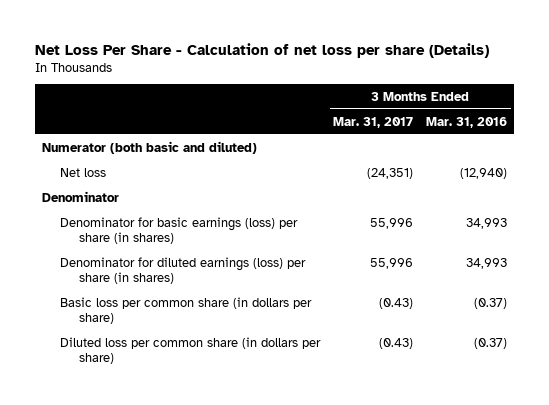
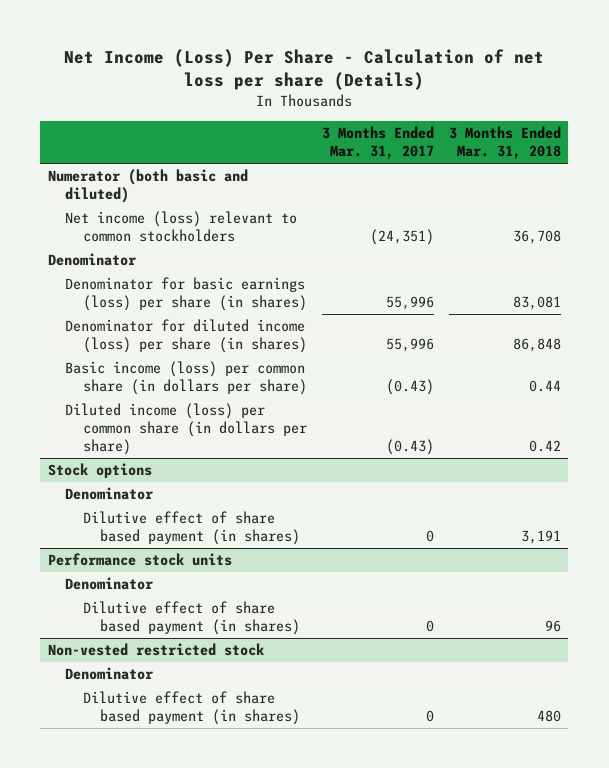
- Net Loss Per Share - Calculation of net loss per share (Details)
+ Net Income (Loss) Per Share - Calculation of net loss per share (Details)
- | 3 Months Ended Mar. 31, 2017 | 3 Months Ended Mar. 31, 2016
+ | 3 Months Ended Mar. 31, 2017 | 3 Months Ended Mar. 31, 2018
- Net loss | (24,351) | (12,940)
+ Net income (loss) relevant to common stockholders | (24,351) | 36,708
- Denominator for diluted earnings (loss) per share (in shares) | 55,996 | 34,993
- Basic loss per common share (in dollars per share) | (0.43) | (0.37)
- Diluted loss per common share (in dollars per share) | (0.43) | (0.37)
+ Denominator for diluted income (loss) per share (in shares) | 55,996 | 86,848
+ Basic income (loss) per common share (in dollars per share) | (0.43) | 0.44
+ Diluted income (loss) per common share (in dollars per share) | (0.43) | 0.42
+ Stock options
+ Denominator
+ Dilutive effect of share based payment (in shares) | 0 | 3,191
+ Performance stock units
+ Denominator
+ Dilutive effect of share based payment (in shares) | 0 | 96
+ Non-vested restricted stock
+ Denominator
+ Dilutive effect of share based payment (in shares) | 0 | 480

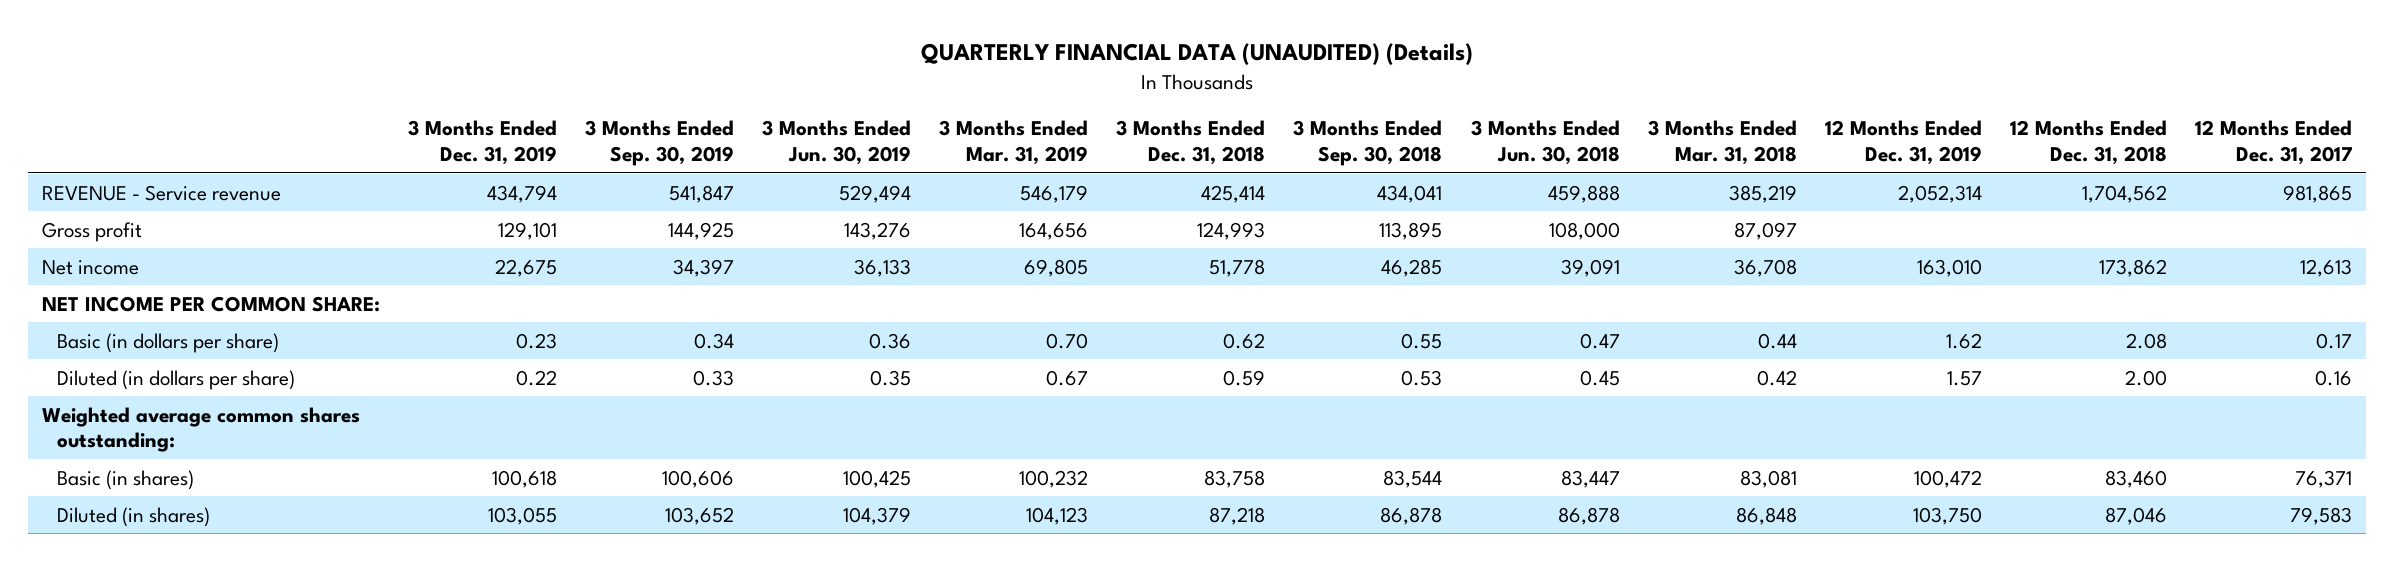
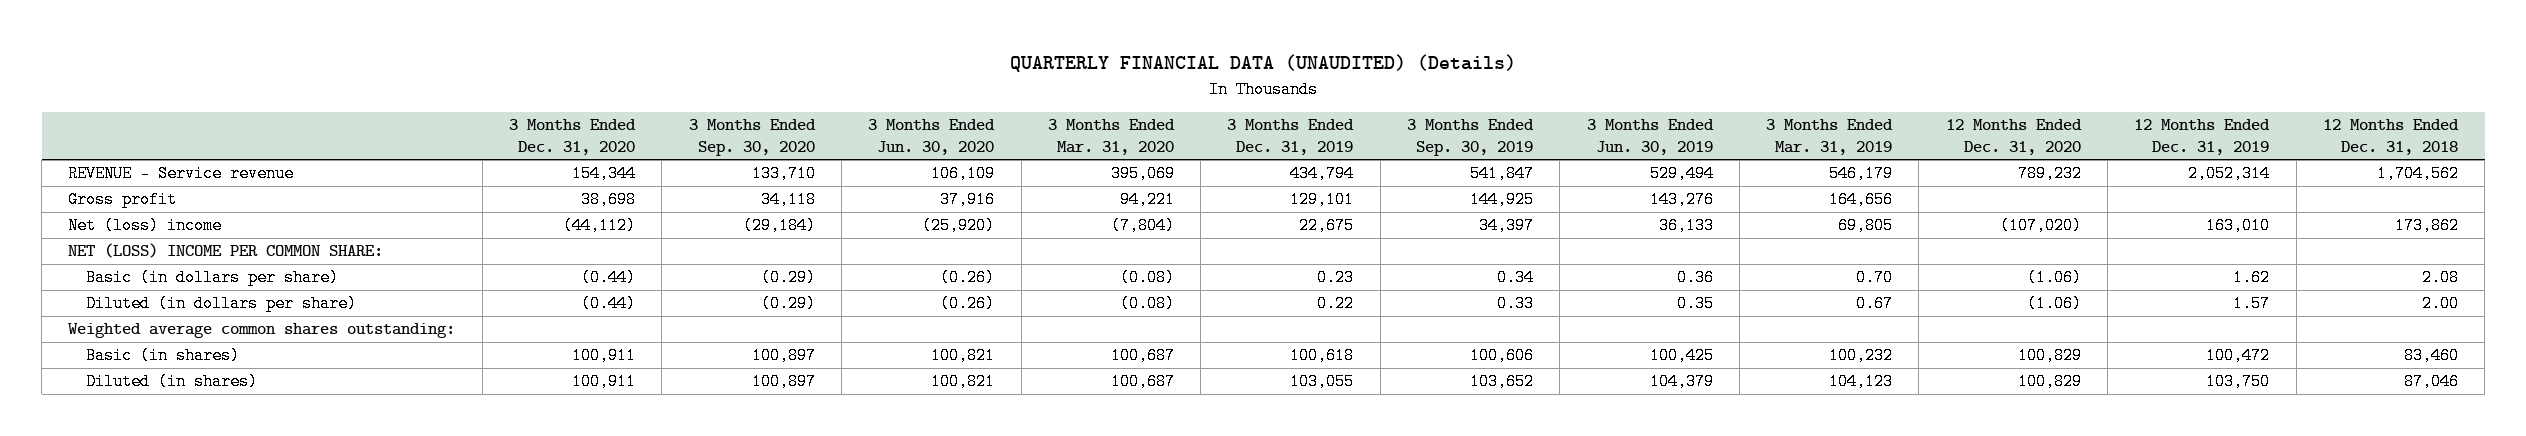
- | 3 Months Ended Dec. 31, 2019 | 3 Months Ended Sep. 30, 2019 | 3 Months Ended Jun. 30, 2019 | 3 Months Ended Mar. 31, 2019 | 3 Months Ended Dec. 31, 2018 | 3 Months Ended Sep. 30, 2018 | 3 Months Ended Jun. 30, 2018 | 3 Months Ended Mar. 31, 2018 | 12 Months Ended Dec. 31, 2019 | 12 Months Ended Dec. 31, 2018 | 12 Months Ended Dec. 31, 2017
+ | 3 Months Ended Dec. 31, 2020 | 3 Months Ended Sep. 30, 2020 | 3 Months Ended Jun. 30, 2020 | 3 Months Ended Mar. 31, 2020 | 3 Months Ended Dec. 31, 2019 | 3 Months Ended Sep. 30, 2019 | 3 Months Ended Jun. 30, 2019 | 3 Months Ended Mar. 31, 2019 | 12 Months Ended Dec. 31, 2020 | 12 Months Ended Dec. 31, 2019 | 12 Months Ended Dec. 31, 2018
- Net income | 22,675 | 34,397 | 36,133 | 69,805 | 51,778 | 46,285 | 39,091 | 36,708 | 163,010 | 173,862 | 12,613
- NET INCOME PER COMMON SHARE:
+ Net (loss) income | (44,112) | (29,184) | (25,920) | (7,804) | 22,675 | 34,397 | 36,133 | 69,805 | (107,020) | 163,010 | 173,862
+ NET (LOSS) INCOME PER COMMON SHARE:

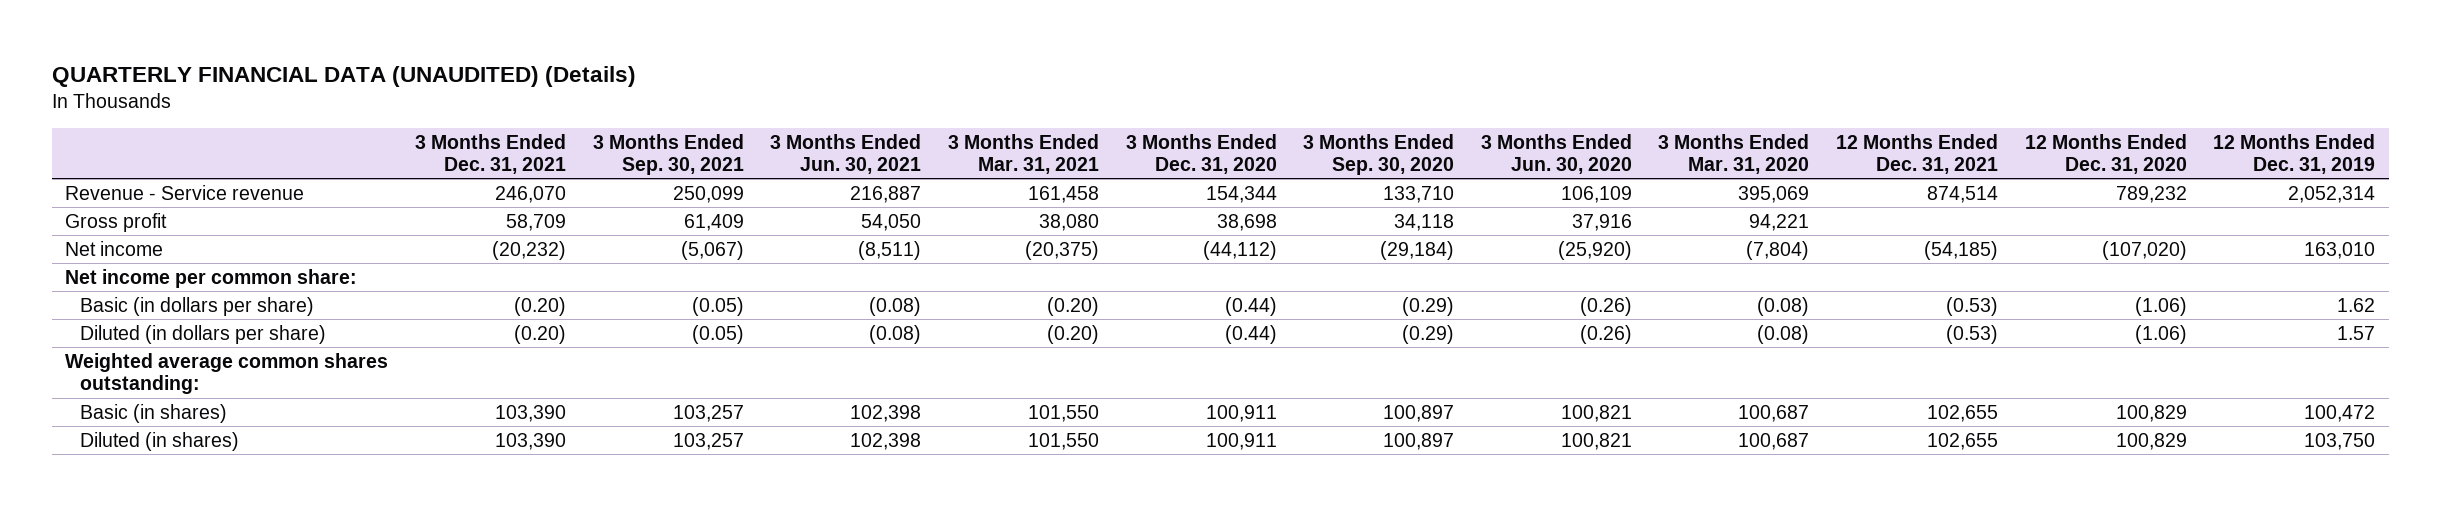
- | 3 Months Ended Dec. 31, 2020 | 3 Months Ended Sep. 30, 2020 | 3 Months Ended Jun. 30, 2020 | 3 Months Ended Mar. 31, 2020 | 3 Months Ended Dec. 31, 2019 | 3 Months Ended Sep. 30, 2019 | 3 Months Ended Jun. 30, 2019 | 3 Months Ended Mar. 31, 2019 | 12 Months Ended Dec. 31, 2020 | 12 Months Ended Dec. 31, 2019 | 12 Months Ended Dec. 31, 2018
+ | 3 Months Ended Dec. 31, 2021 | 3 Months Ended Sep. 30, 2021 | 3 Months Ended Jun. 30, 2021 | 3 Months Ended Mar. 31, 2021 | 3 Months Ended Dec. 31, 2020 | 3 Months Ended Sep. 30, 2020 | 3 Months Ended Jun. 30, 2020 | 3 Months Ended Mar. 31, 2020 | 12 Months Ended Dec. 31, 2021 | 12 Months Ended Dec. 31, 2020 | 12 Months Ended Dec. 31, 2019
- REVENUE - Service revenue | 154,344 | 133,710 | 106,109 | 395,069 | 434,794 | 541,847 | 529,494 | 546,179 | 789,232 | 2,052,314 | 1,704,562
+ Revenue - Service revenue | 246,070 | 250,099 | 216,887 | 161,458 | 154,344 | 133,710 | 106,109 | 395,069 | 874,514 | 789,232 | 2,052,314
- Net (loss) income | (44,112) | (29,184) | (25,920) | (7,804) | 22,675 | 34,397 | 36,133 | 69,805 | (107,020) | 163,010 | 173,862
- NET (LOSS) INCOME PER COMMON SHARE:
+ Net income | (20,232) | (5,067) | (8,511) | (20,375) | (44,112) | (29,184) | (25,920) | (7,804) | (54,185) | (107,020) | 163,010
+ Net income per common share:

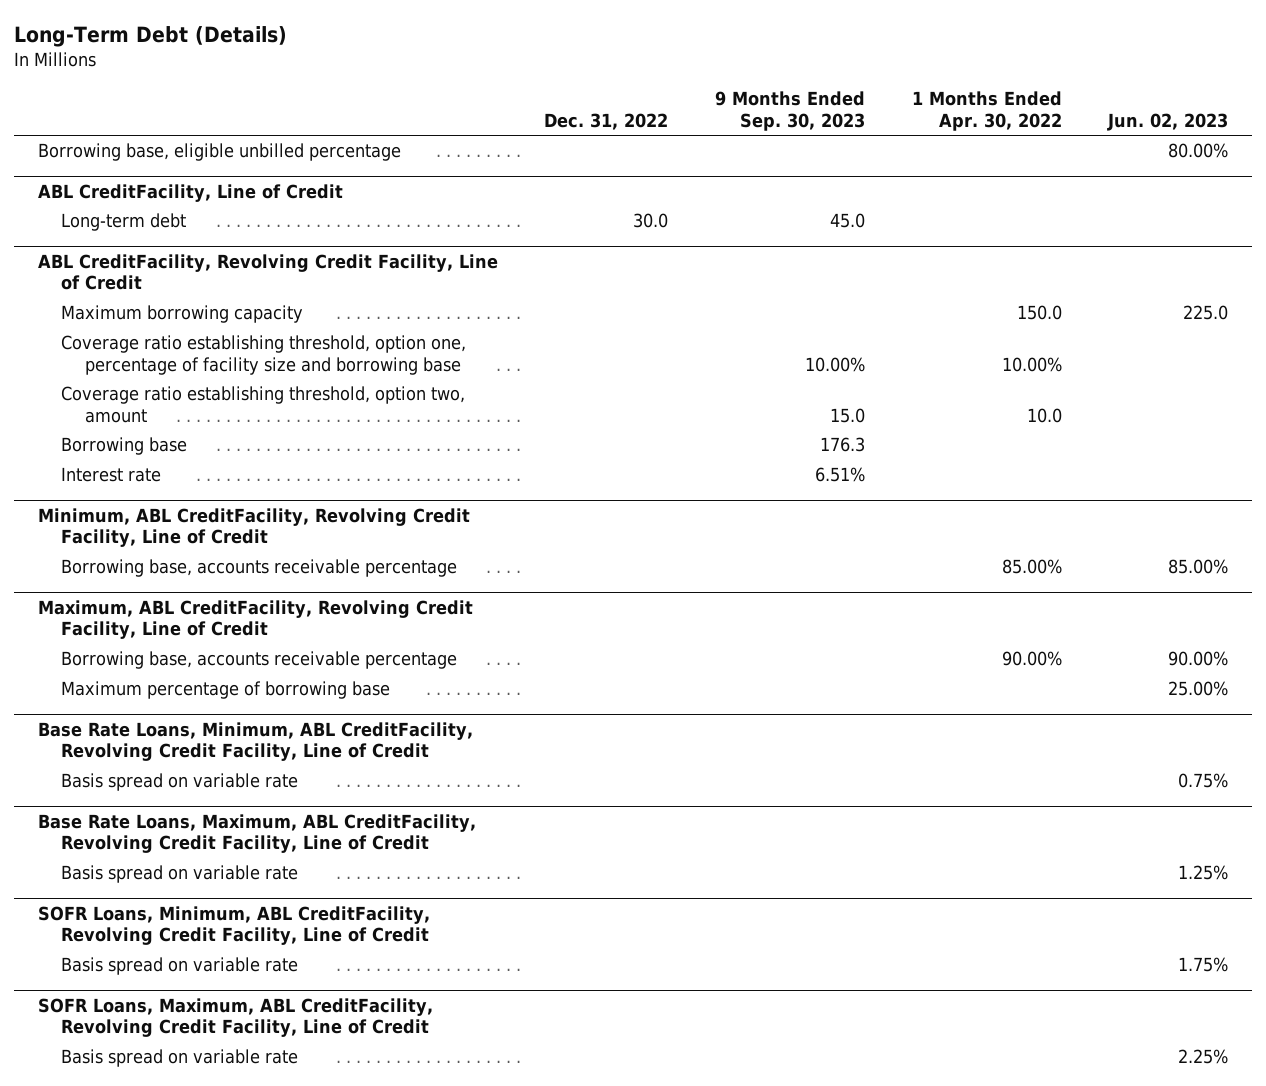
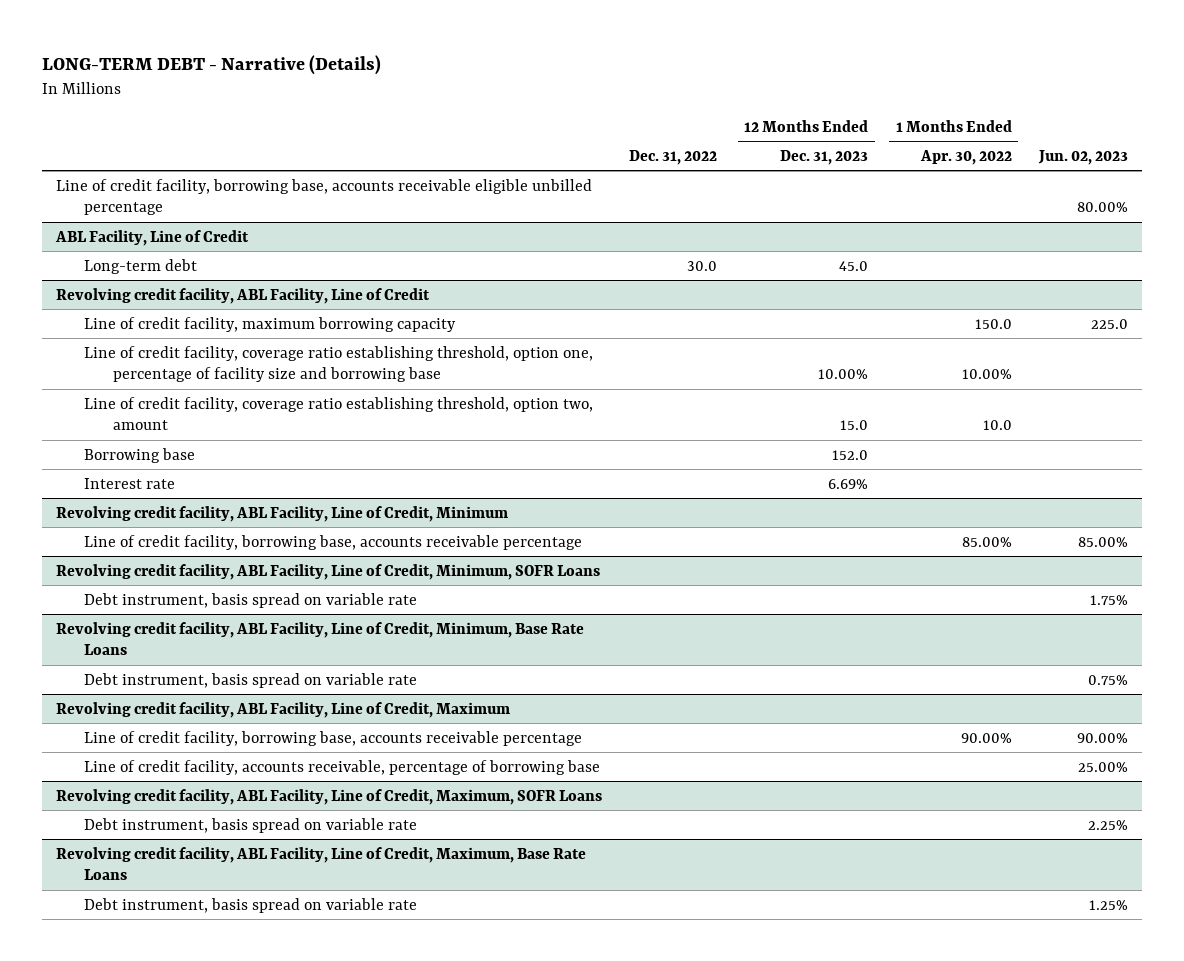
- Long-Term Debt (Details)
+ LONG-TERM DEBT - Narrative (Details)
- | Dec. 31, 2022 | 9 Months Ended Sep. 30, 2023 | 1 Months Ended Apr. 30, 2022 | Jun. 02, 2023
+ | Dec. 31, 2022 | 12 Months Ended Dec. 31, 2023 | 1 Months Ended Apr. 30, 2022 | Jun. 02, 2023
- Borrowing base, eligible unbilled percentage | | | | 80.00%
- ABL CreditFacility, Line of Credit
+ Line of credit facility, borrowing base, accounts receivable eligible unbilled percentage | | | | 80.00%
+ ABL Facility, Line of Credit
- ABL CreditFacility, Revolving Credit Facility, Line of Credit
- Maximum borrowing capacity | | | 150.0 | 225.0
- Coverage ratio establishing threshold, option one, percentage of facility size and borrowing base | | 10.00% | 10.00% |
- Coverage ratio establishing threshold, option two, amount | | 15.0 | 10.0 |
+ Revolving credit facility, ABL Facility, Line of Credit
+ Line of credit facility, maximum borrowing capacity | | | 150.0 | 225.0
+ Line of credit facility, coverage ratio establishing threshold, option one, percentage of facility size and borrowing base | | 10.00% | 10.00% |
+ Line of credit facility, coverage ratio establishing threshold, option two, amount | | 15.0 | 10.0 |
- Minimum, ABL CreditFacility, Revolving Credit Facility, Line of Credit
- Borrowing base, accounts receivable percentage | | | 85.00% | 85.00%
- Maximum, ABL CreditFacility, Revolving Credit Facility, Line of Credit
- Borrowing base, accounts receivable percentage | | | 90.00% | 90.00%
- Maximum percentage of borrowing base | | | | 25.00%
- Base Rate Loans, Minimum, ABL CreditFacility, Revolving Credit Facility, Line of Credit
- Basis spread on variable rate | | | | 0.75%
- Base Rate Loans, Maximum, ABL CreditFacility, Revolving Credit Facility, Line of Credit
- Basis spread on variable rate | | | | 1.25%
- SOFR Loans, Minimum, ABL CreditFacility, Revolving Credit Facility, Line of Credit
- Basis spread on variable rate | | | | 1.75%
- SOFR Loans, Maximum, ABL CreditFacility, Revolving Credit Facility, Line of Credit
- Basis spread on variable rate | | | | 2.25%
+ Revolving credit facility, ABL Facility, Line of Credit, Minimum
+ Line of credit facility, borrowing base, accounts receivable percentage | | | 85.00% | 85.00%
+ Revolving credit facility, ABL Facility, Line of Credit, Minimum, SOFR Loans
+ Debt instrument, basis spread on variable rate | | | | 1.75%
+ Revolving credit facility, ABL Facility, Line of Credit, Minimum, Base Rate Loans
+ Debt instrument, basis spread on variable rate | | | | 0.75%
+ Revolving credit facility, ABL Facility, Line of Credit, Maximum
+ Line of credit facility, borrowing base, accounts receivable percentage | | | 90.00% | 90.00%
+ Line of credit facility, accounts receivable, percentage of borrowing base | | | | 25.00%
+ Revolving credit facility, ABL Facility, Line of Credit, Maximum, SOFR Loans
+ Debt instrument, basis spread on variable rate | | | | 2.25%
+ Revolving credit facility, ABL Facility, Line of Credit, Maximum, Base Rate Loans
+ Debt instrument, basis spread on variable rate | | | | 1.25%

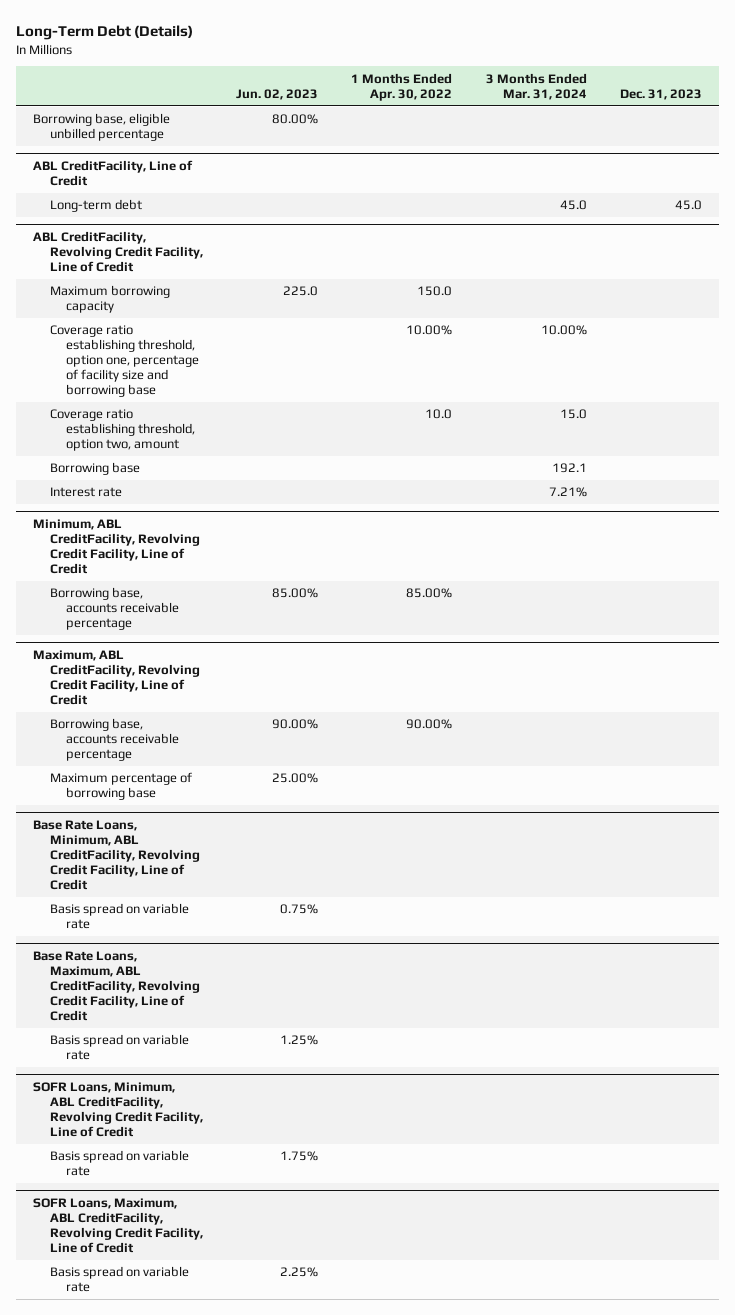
- LONG-TERM DEBT - Narrative (Details)
+ Long-Term Debt (Details)
- | Dec. 31, 2022 | 12 Months Ended Dec. 31, 2023 | 1 Months Ended Apr. 30, 2022 | Jun. 02, 2023
+ | Jun. 02, 2023 | 1 Months Ended Apr. 30, 2022 | 3 Months Ended Mar. 31, 2024 | Dec. 31, 2023
- Line of credit facility, borrowing base, accounts receivable eligible unbilled percentage | | | | 80.00%
- ABL Facility, Line of Credit
+ Borrowing base, eligible unbilled percentage | 80.00% | | |
+ ABL CreditFacility, Line of Credit
- Revolving credit facility, ABL Facility, Line of Credit
- Line of credit facility, maximum borrowing capacity | | | 150.0 | 225.0
- Line of credit facility, coverage ratio establishing threshold, option one, percentage of facility size and borrowing base | | 10.00% | 10.00% |
- Line of credit facility, coverage ratio establishing threshold, option two, amount | | 15.0 | 10.0 |
+ ABL CreditFacility, Revolving Credit Facility, Line of Credit
+ Maximum borrowing capacity | 225.0 | 150.0 | |
+ Coverage ratio establishing threshold, option one, percentage of facility size and borrowing base | | 10.00% | 10.00% |
+ Coverage ratio establishing threshold, option two, amount | | 10.0 | 15.0 |
- Revolving credit facility, ABL Facility, Line of Credit, Minimum
- Line of credit facility, borrowing base, accounts receivable percentage | | | 85.00% | 85.00%
- Revolving credit facility, ABL Facility, Line of Credit, Minimum, SOFR Loans
- Debt instrument, basis spread on variable rate | | | | 1.75%
- Revolving credit facility, ABL Facility, Line of Credit, Minimum, Base Rate Loans
- Debt instrument, basis spread on variable rate | | | | 0.75%
- Revolving credit facility, ABL Facility, Line of Credit, Maximum
- Line of credit facility, borrowing base, accounts receivable percentage | | | 90.00% | 90.00%
- Line of credit facility, accounts receivable, percentage of borrowing base | | | | 25.00%
- Revolving credit facility, ABL Facility, Line of Credit, Maximum, SOFR Loans
- Debt instrument, basis spread on variable rate | | | | 2.25%
- Revolving credit facility, ABL Facility, Line of Credit, Maximum, Base Rate Loans
- Debt instrument, basis spread on variable rate | | | | 1.25%
+ Minimum, ABL CreditFacility, Revolving Credit Facility, Line of Credit
+ Borrowing base, accounts receivable percentage | 85.00% | 85.00% | |
+ Maximum, ABL CreditFacility, Revolving Credit Facility, Line of Credit
+ Borrowing base, accounts receivable percentage | 90.00% | 90.00% | |
+ Maximum percentage of borrowing base | 25.00% | | |
+ Base Rate Loans, Minimum, ABL CreditFacility, Revolving Credit Facility, Line of Credit
+ Basis spread on variable rate | 0.75% | | |
+ Base Rate Loans, Maximum, ABL CreditFacility, Revolving Credit Facility, Line of Credit
+ Basis spread on variable rate | 1.25% | | |
+ SOFR Loans, Minimum, ABL CreditFacility, Revolving Credit Facility, Line of Credit
+ Basis spread on variable rate | 1.75% | | |
+ SOFR Loans, Maximum, ABL CreditFacility, Revolving Credit Facility, Line of Credit
+ Basis spread on variable rate | 2.25% | | |

